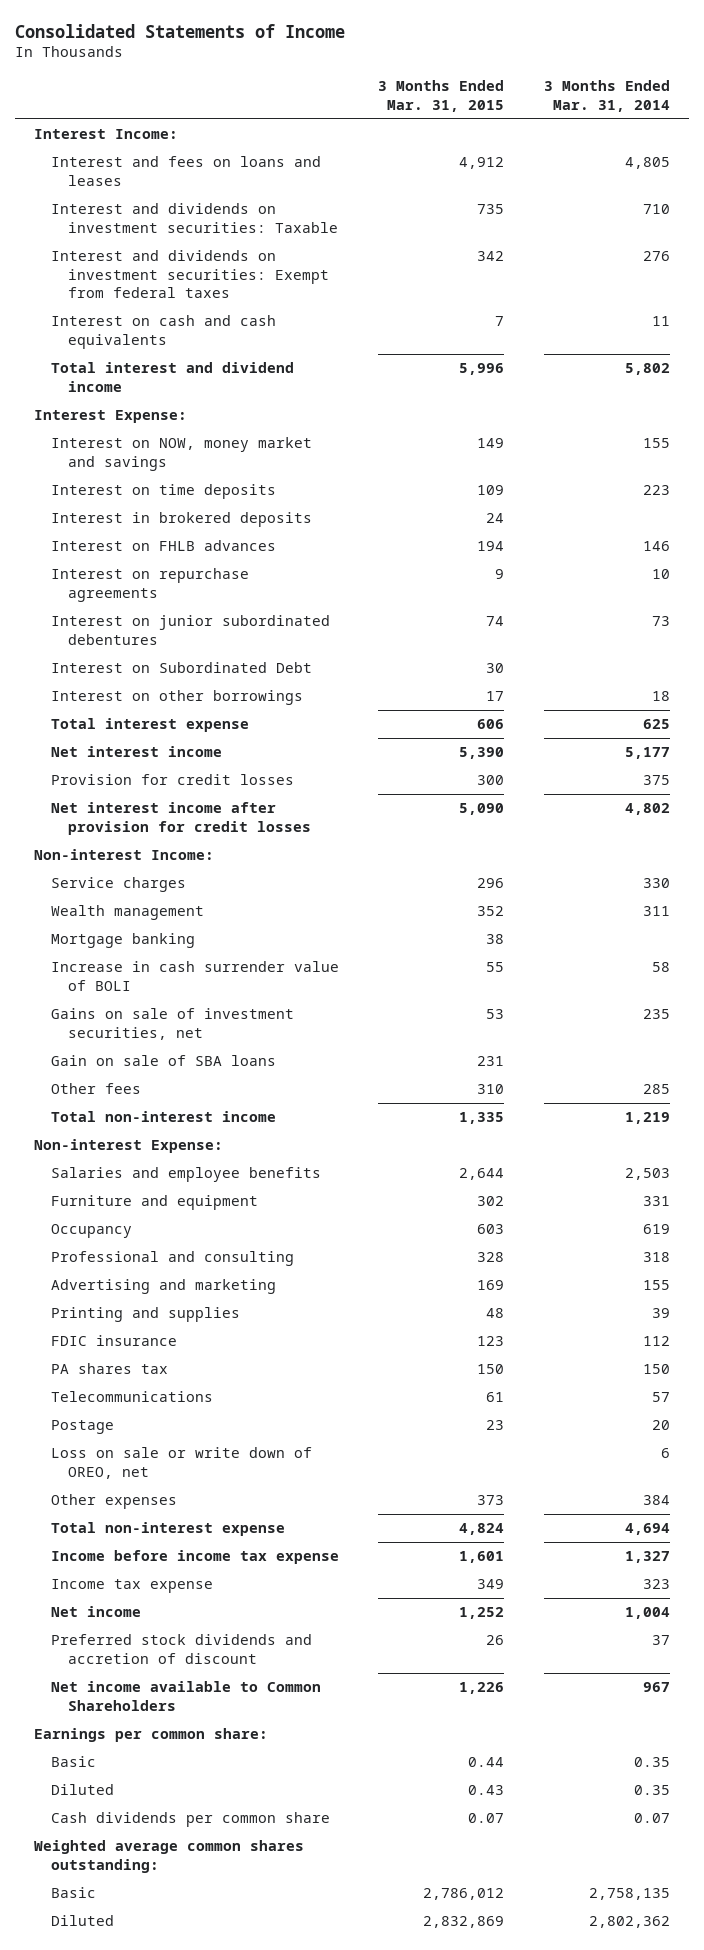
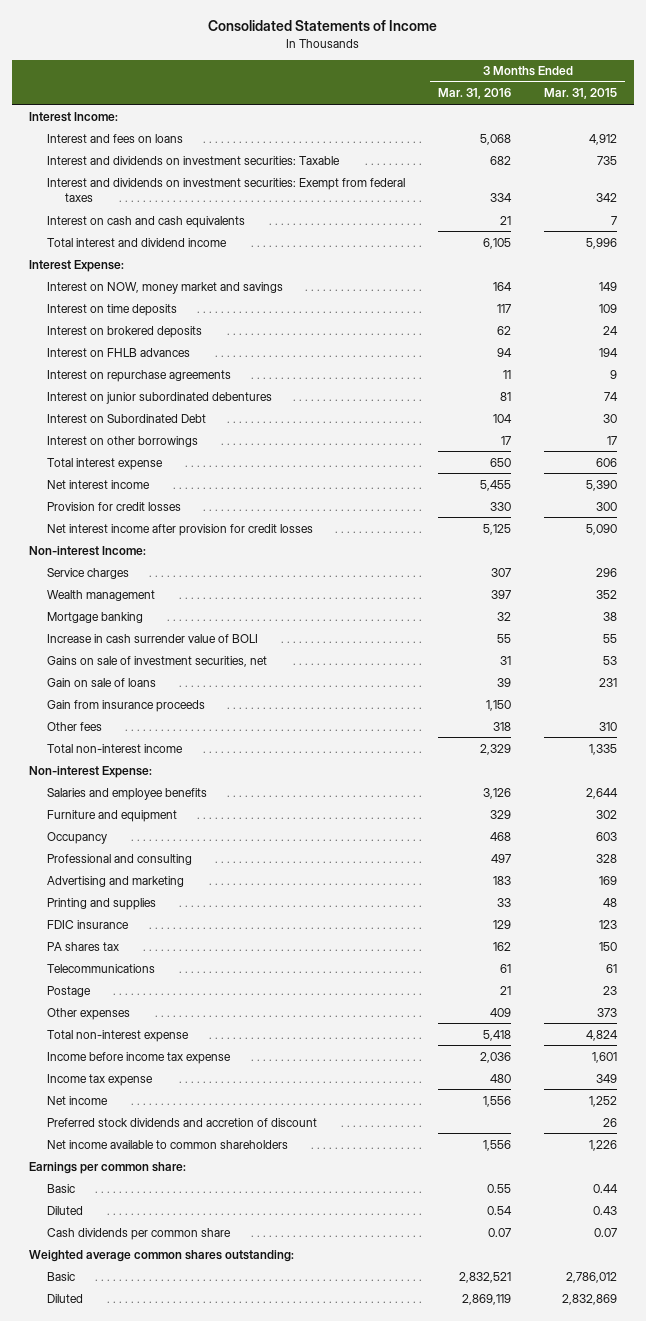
- | 3 Months Ended Mar. 31, 2015 | 3 Months Ended Mar. 31, 2014
+ | 3 Months Ended Mar. 31, 2016 | 3 Months Ended Mar. 31, 2015
- Interest and fees on loans and leases | 4,912 | 4,805
+ Interest and fees on loans | 5,068 | 4,912
- Interest in brokered deposits | 24 |
+ Interest on brokered deposits | 62 | 24
- Gain on sale of SBA loans | 231 |
+ Gain on sale of loans | 39 | 231
+ Gain from insurance proceeds | 1,150 |
- Loss on sale or write down of OREO, net | | 6
- Net income available to Common Shareholders | 1,226 | 967
+ Net income available to common shareholders | 1,556 | 1,226

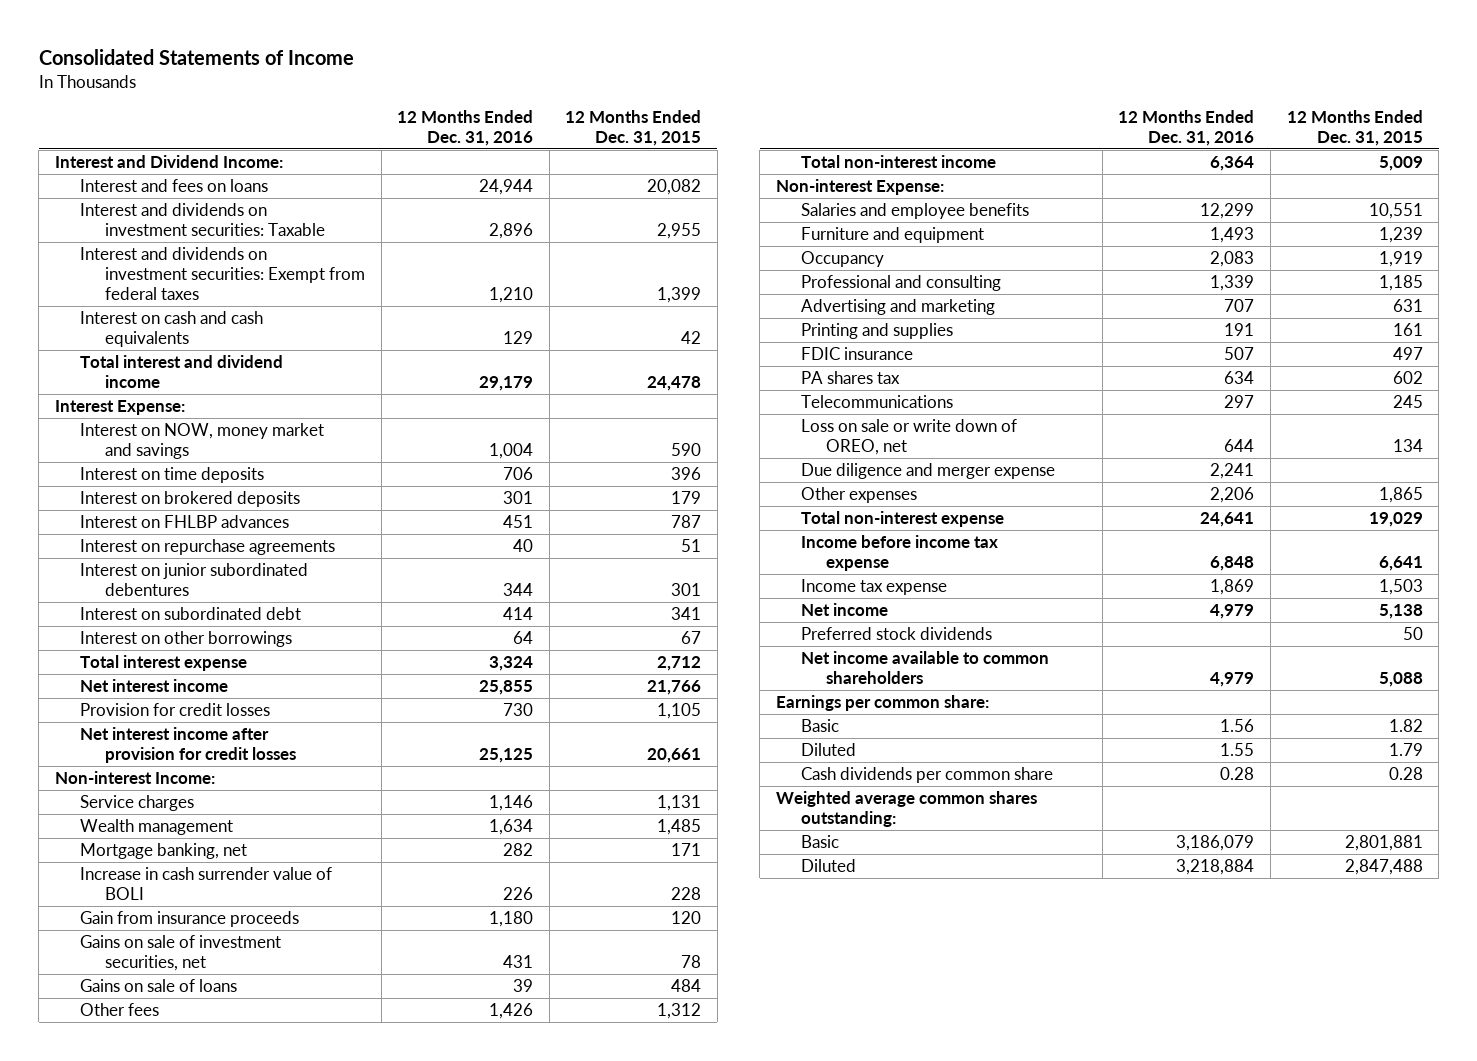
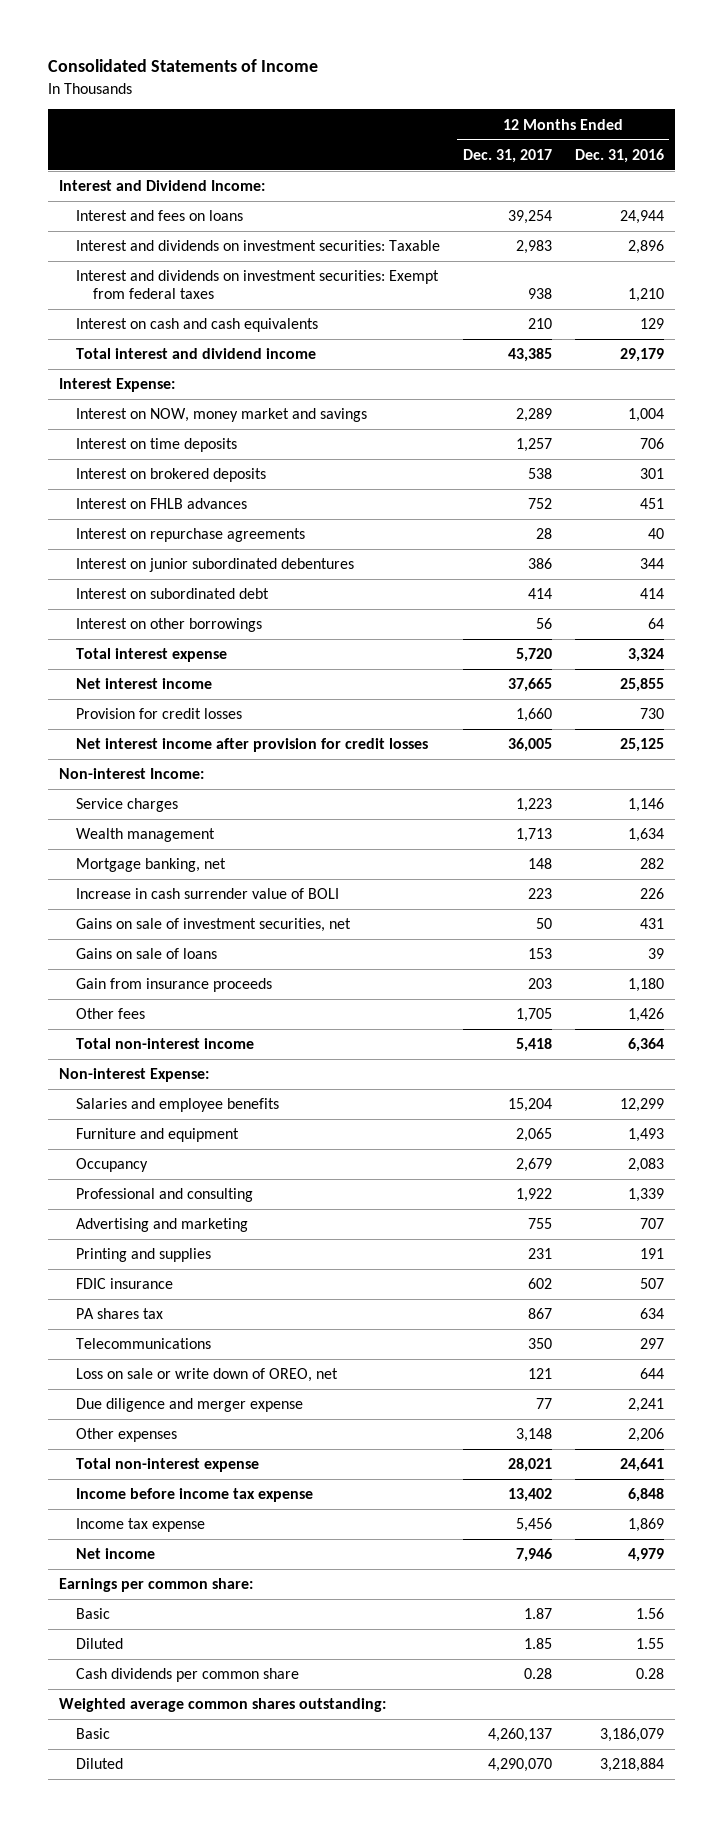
- | 12 Months Ended Dec. 31, 2016 | 12 Months Ended Dec. 31, 2015
+ | 12 Months Ended Dec. 31, 2017 | 12 Months Ended Dec. 31, 2016
- Interest on FHLBP advances | 451 | 787
+ Interest on FHLB advances | 752 | 451
moved down: Gain from insurance proceeds | 203 | 1,180
- Preferred stock dividends | | 50
- Net income available to common shareholders | 4,979 | 5,088

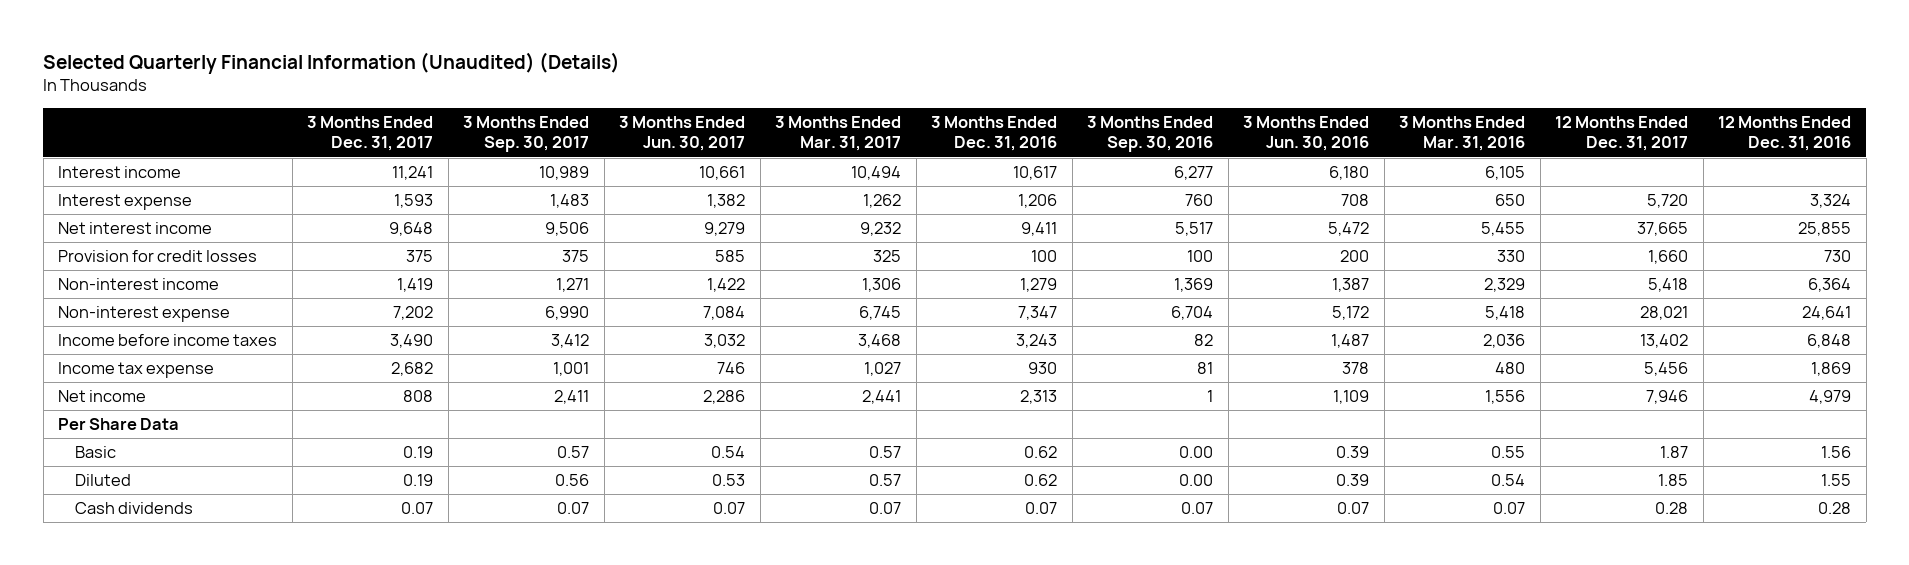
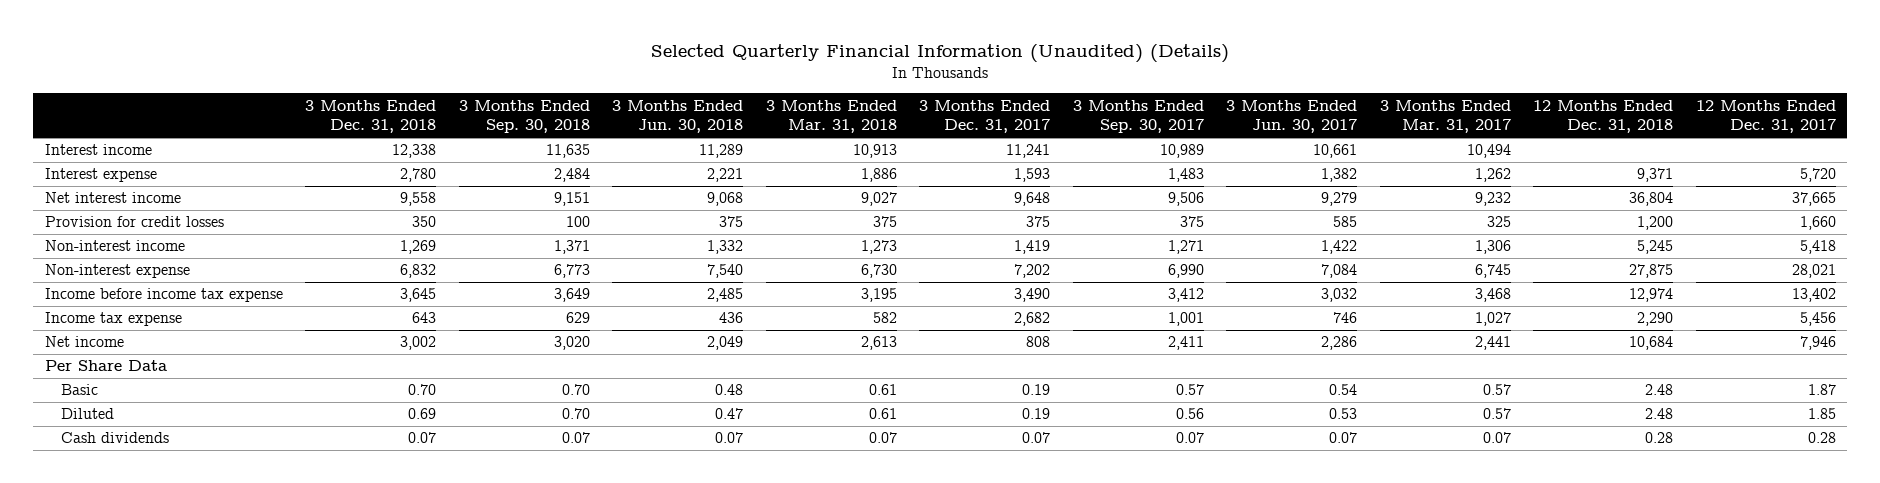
- | 3 Months Ended Dec. 31, 2017 | 3 Months Ended Sep. 30, 2017 | 3 Months Ended Jun. 30, 2017 | 3 Months Ended Mar. 31, 2017 | 3 Months Ended Dec. 31, 2016 | 3 Months Ended Sep. 30, 2016 | 3 Months Ended Jun. 30, 2016 | 3 Months Ended Mar. 31, 2016 | 12 Months Ended Dec. 31, 2017 | 12 Months Ended Dec. 31, 2016
+ | 3 Months Ended Dec. 31, 2018 | 3 Months Ended Sep. 30, 2018 | 3 Months Ended Jun. 30, 2018 | 3 Months Ended Mar. 31, 2018 | 3 Months Ended Dec. 31, 2017 | 3 Months Ended Sep. 30, 2017 | 3 Months Ended Jun. 30, 2017 | 3 Months Ended Mar. 31, 2017 | 12 Months Ended Dec. 31, 2018 | 12 Months Ended Dec. 31, 2017
- Income before income taxes | 3,490 | 3,412 | 3,032 | 3,468 | 3,243 | 82 | 1,487 | 2,036 | 13,402 | 6,848
+ Income before income tax expense | 3,645 | 3,649 | 2,485 | 3,195 | 3,490 | 3,412 | 3,032 | 3,468 | 12,974 | 13,402

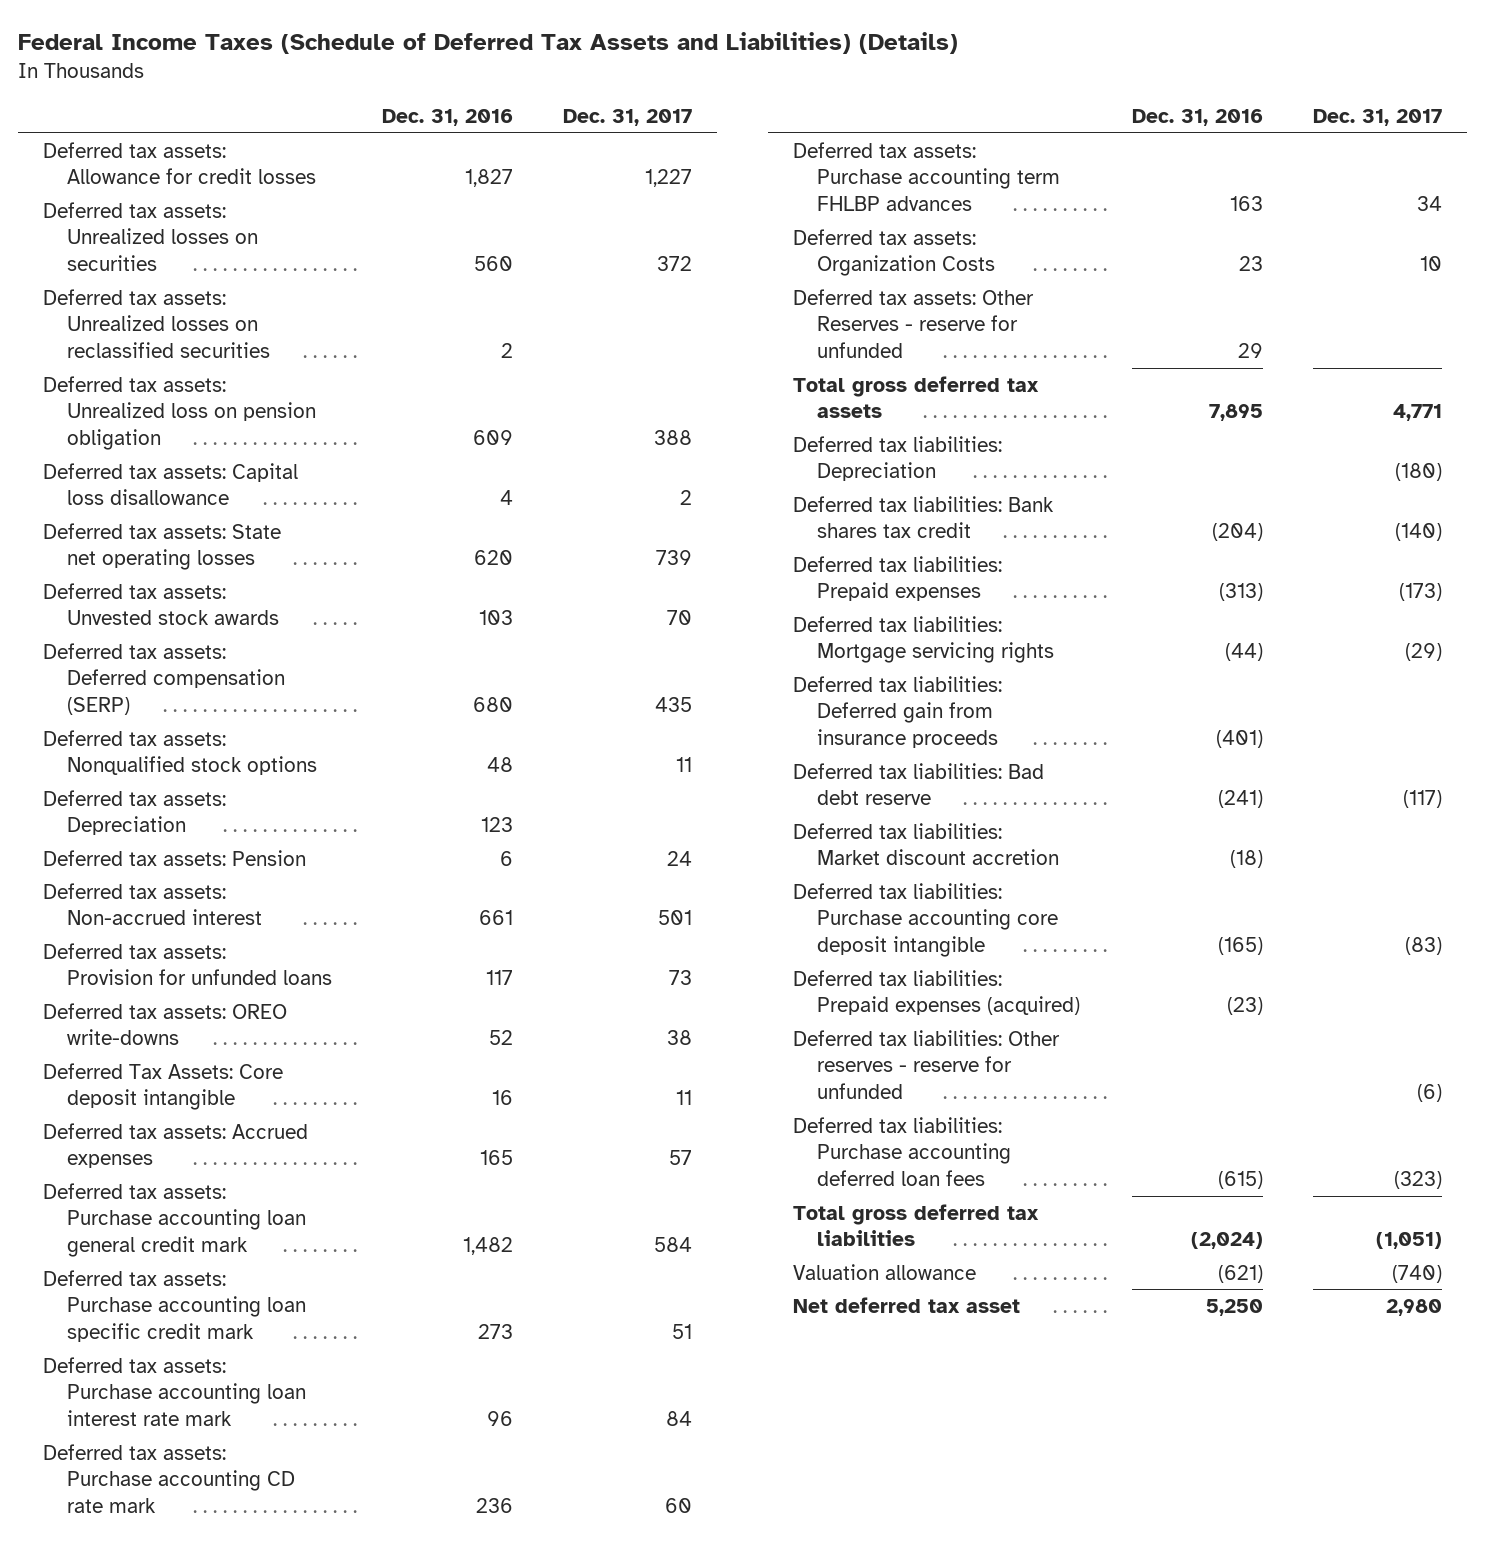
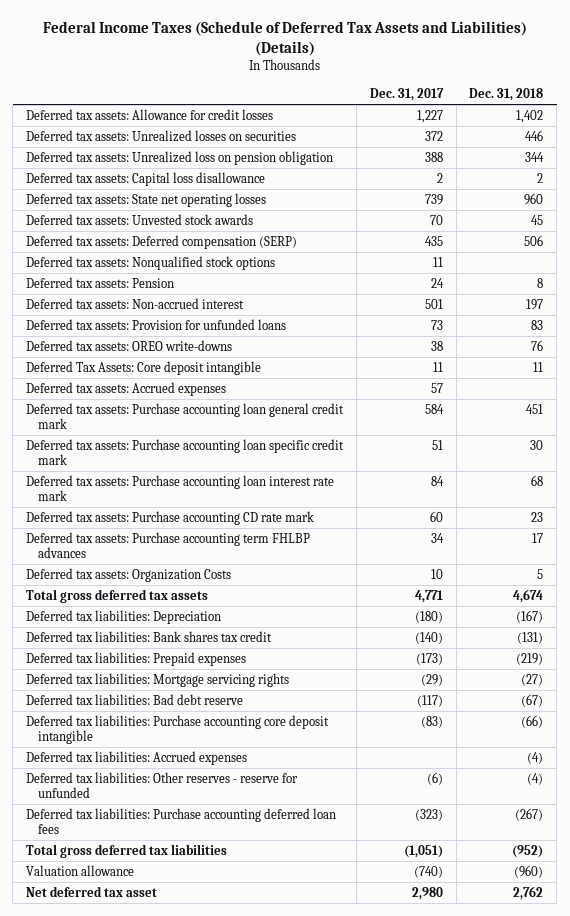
- | Dec. 31, 2016 | Dec. 31, 2017
+ | Dec. 31, 2017 | Dec. 31, 2018
- Deferred tax assets: Unrealized losses on reclassified securities | 2 |
- Deferred tax assets: Depreciation | 123 |
- Deferred tax assets: Other Reserves - reserve for unfunded | 29 |
- Deferred tax liabilities: Deferred gain from insurance proceeds | (401) |
- Deferred tax liabilities: Market discount accretion | (18) |
- Deferred tax liabilities: Prepaid expenses (acquired) | (23) |
+ Deferred tax liabilities: Accrued expenses | | (4)

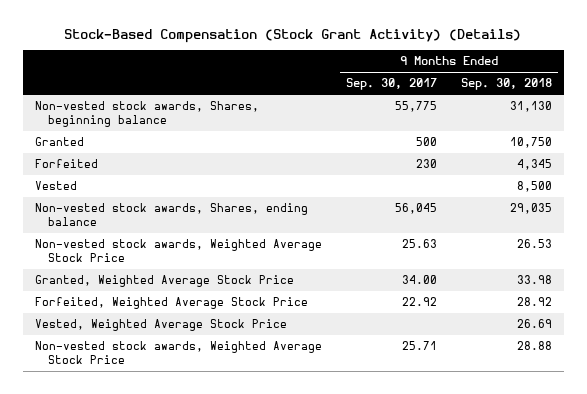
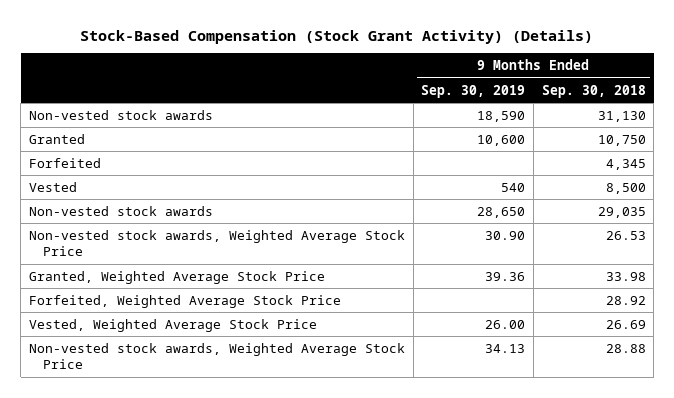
- | 9 Months Ended Sep. 30, 2017 | 9 Months Ended Sep. 30, 2018
+ | 9 Months Ended Sep. 30, 2019 | 9 Months Ended Sep. 30, 2018
- Non-vested stock awards, Shares, beginning balance | 55,775 | 31,130
+ Non-vested stock awards | 18,590 | 31,130
- Non-vested stock awards, Shares, ending balance | 56,045 | 29,035
+ Non-vested stock awards | 28,650 | 29,035

